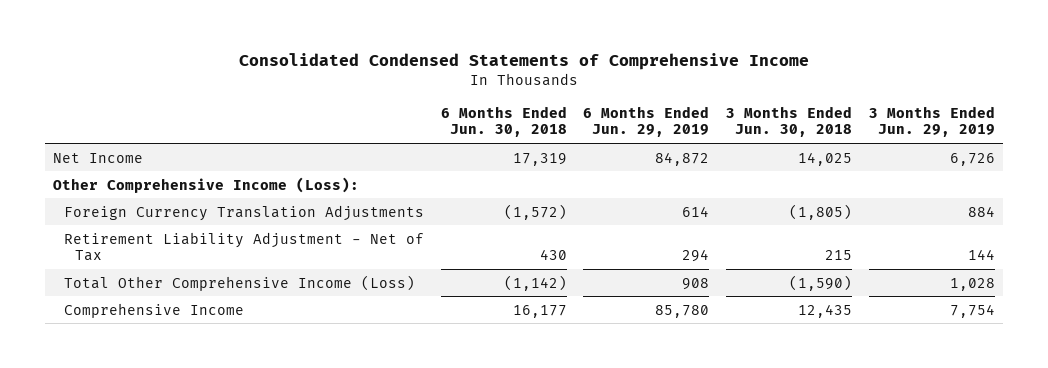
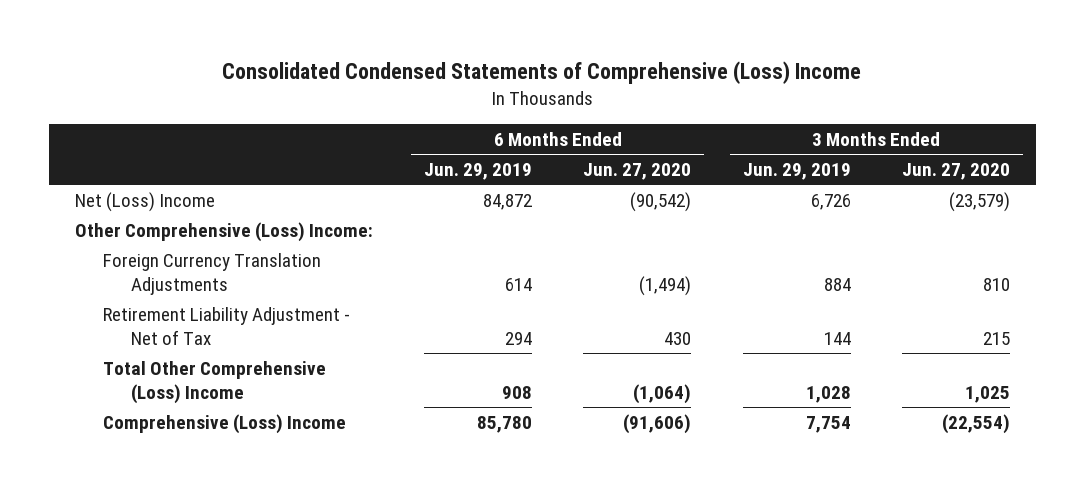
- Consolidated Condensed Statements of Comprehensive Income
+ Consolidated Condensed Statements of Comprehensive (Loss) Income
- | 6 Months Ended Jun. 30, 2018 | 6 Months Ended Jun. 29, 2019 | 3 Months Ended Jun. 30, 2018 | 3 Months Ended Jun. 29, 2019
+ | 6 Months Ended Jun. 29, 2019 | 6 Months Ended Jun. 27, 2020 | 3 Months Ended Jun. 29, 2019 | 3 Months Ended Jun. 27, 2020
- Net Income | 17,319 | 84,872 | 14,025 | 6,726
- Other Comprehensive Income (Loss):
+ Net (Loss) Income | 84,872 | (90,542) | 6,726 | (23,579)
+ Other Comprehensive (Loss) Income:
- Total Other Comprehensive Income (Loss) | (1,142) | 908 | (1,590) | 1,028
- Comprehensive Income | 16,177 | 85,780 | 12,435 | 7,754
+ Total Other Comprehensive (Loss) Income | 908 | (1,064) | 1,028 | 1,025
+ Comprehensive (Loss) Income | 85,780 | (91,606) | 7,754 | (22,554)

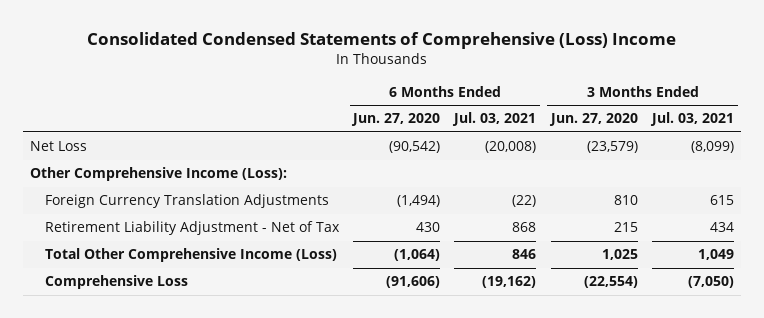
- | 6 Months Ended Jun. 29, 2019 | 6 Months Ended Jun. 27, 2020 | 3 Months Ended Jun. 29, 2019 | 3 Months Ended Jun. 27, 2020
+ | 6 Months Ended Jun. 27, 2020 | 6 Months Ended Jul. 03, 2021 | 3 Months Ended Jun. 27, 2020 | 3 Months Ended Jul. 03, 2021
- Net (Loss) Income | 84,872 | (90,542) | 6,726 | (23,579)
- Other Comprehensive (Loss) Income:
+ Net Loss | (90,542) | (20,008) | (23,579) | (8,099)
+ Other Comprehensive Income (Loss):
- Total Other Comprehensive (Loss) Income | 908 | (1,064) | 1,028 | 1,025
- Comprehensive (Loss) Income | 85,780 | (91,606) | 7,754 | (22,554)
+ Total Other Comprehensive Income (Loss) | (1,064) | 846 | 1,025 | 1,049
+ Comprehensive Loss | (91,606) | (19,162) | (22,554) | (7,050)

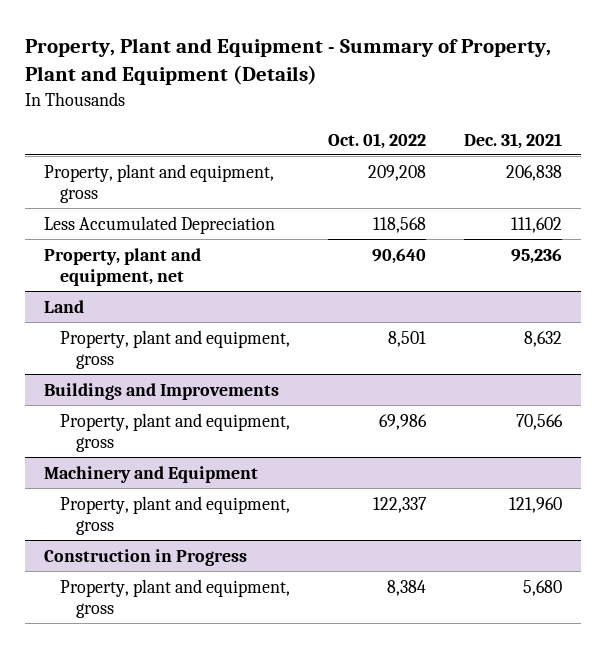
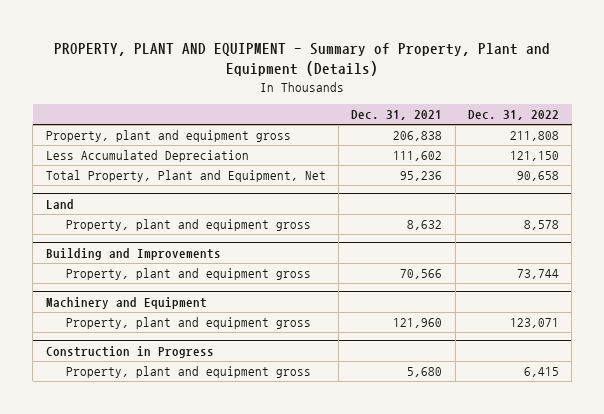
- Property, Plant and Equipment - Summary of Property, Plant and Equipment (Details)
+ PROPERTY, PLANT AND EQUIPMENT - Summary of Property, Plant and Equipment (Details)
- | Oct. 01, 2022 | Dec. 31, 2021
+ | Dec. 31, 2021 | Dec. 31, 2022
- Property, plant and equipment, gross | 209,208 | 206,838
+ Property, plant and equipment gross | 206,838 | 211,808
- Property, plant and equipment, net | 90,640 | 95,236
+ Total Property, Plant and Equipment, Net | 95,236 | 90,658
@ Land
- Property, plant and equipment, gross | 8,501 | 8,632
- Buildings and Improvements
- Property, plant and equipment, gross | 69,986 | 70,566
@ Land
+ Property, plant and equipment gross | 8,632 | 8,578
+ Building and Improvements
+ Property, plant and equipment gross | 70,566 | 73,744
@ Machinery and Equipment
- Property, plant and equipment, gross | 122,337 | 121,960
+ Property, plant and equipment gross | 121,960 | 123,071
@ Construction in Progress
- Property, plant and equipment, gross | 8,384 | 5,680
+ Property, plant and equipment gross | 5,680 | 6,415

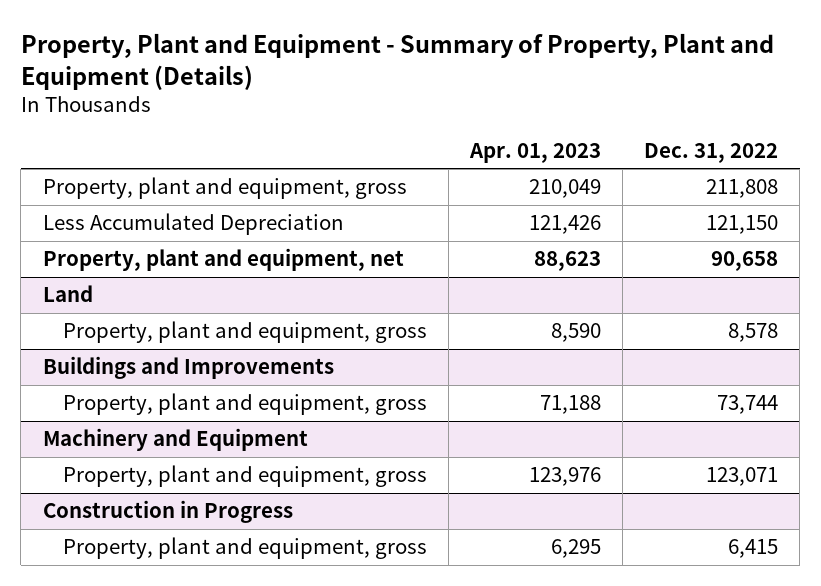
- PROPERTY, PLANT AND EQUIPMENT - Summary of Property, Plant and Equipment (Details)
+ Property, Plant and Equipment - Summary of Property, Plant and Equipment (Details)
- | Dec. 31, 2021 | Dec. 31, 2022
+ | Apr. 01, 2023 | Dec. 31, 2022
- Property, plant and equipment gross | 206,838 | 211,808
+ Property, plant and equipment, gross | 210,049 | 211,808
- Total Property, Plant and Equipment, Net | 95,236 | 90,658
+ Property, plant and equipment, net | 88,623 | 90,658
@ Land
- Property, plant and equipment gross | 8,632 | 8,578
- Building and Improvements
- Property, plant and equipment gross | 70,566 | 73,744
@ Land
+ Property, plant and equipment, gross | 8,590 | 8,578
+ Buildings and Improvements
+ Property, plant and equipment, gross | 71,188 | 73,744
@ Machinery and Equipment
- Property, plant and equipment gross | 121,960 | 123,071
+ Property, plant and equipment, gross | 123,976 | 123,071
@ Construction in Progress
- Property, plant and equipment gross | 5,680 | 6,415
+ Property, plant and equipment, gross | 6,295 | 6,415

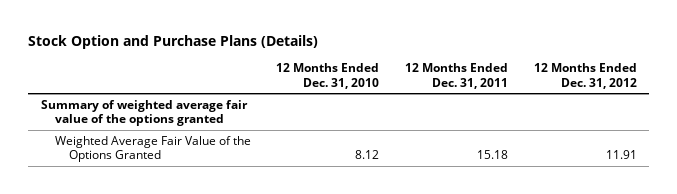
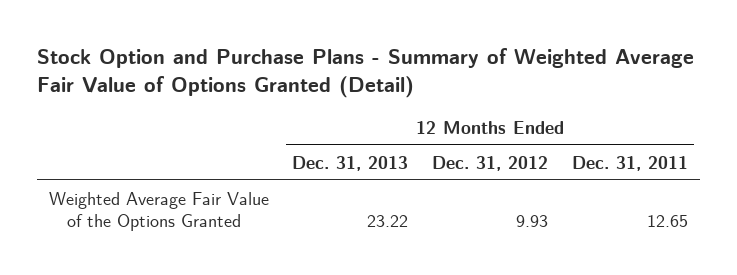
- Stock Option and Purchase Plans (Details)
+ Stock Option and Purchase Plans - Summary of Weighted Average Fair Value of Options Granted (Detail)
- | 12 Months Ended Dec. 31, 2010 | 12 Months Ended Dec. 31, 2011 | 12 Months Ended Dec. 31, 2012
+ | 12 Months Ended Dec. 31, 2013 | 12 Months Ended Dec. 31, 2012 | 12 Months Ended Dec. 31, 2011
- Summary of weighted average fair value of the options granted
- Weighted Average Fair Value of the Options Granted | 8.12 | 15.18 | 11.91
+ Weighted Average Fair Value of the Options Granted | 23.22 | 9.93 | 12.65

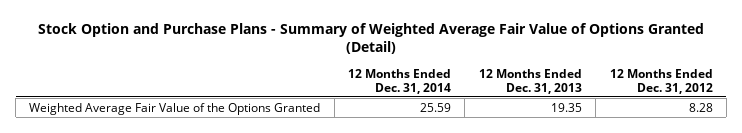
- | 12 Months Ended Dec. 31, 2013 | 12 Months Ended Dec. 31, 2012 | 12 Months Ended Dec. 31, 2011
+ | 12 Months Ended Dec. 31, 2014 | 12 Months Ended Dec. 31, 2013 | 12 Months Ended Dec. 31, 2012
- Weighted Average Fair Value of the Options Granted | 23.22 | 9.93 | 12.65
+ Weighted Average Fair Value of the Options Granted | 25.59 | 19.35 | 8.28

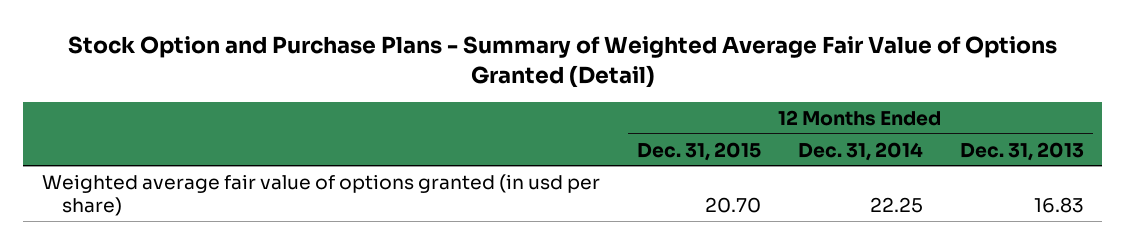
- | 12 Months Ended Dec. 31, 2014 | 12 Months Ended Dec. 31, 2013 | 12 Months Ended Dec. 31, 2012
+ | 12 Months Ended Dec. 31, 2015 | 12 Months Ended Dec. 31, 2014 | 12 Months Ended Dec. 31, 2013
- Weighted Average Fair Value of the Options Granted | 25.59 | 19.35 | 8.28
+ Weighted average fair value of options granted (in usd per share) | 20.70 | 22.25 | 16.83

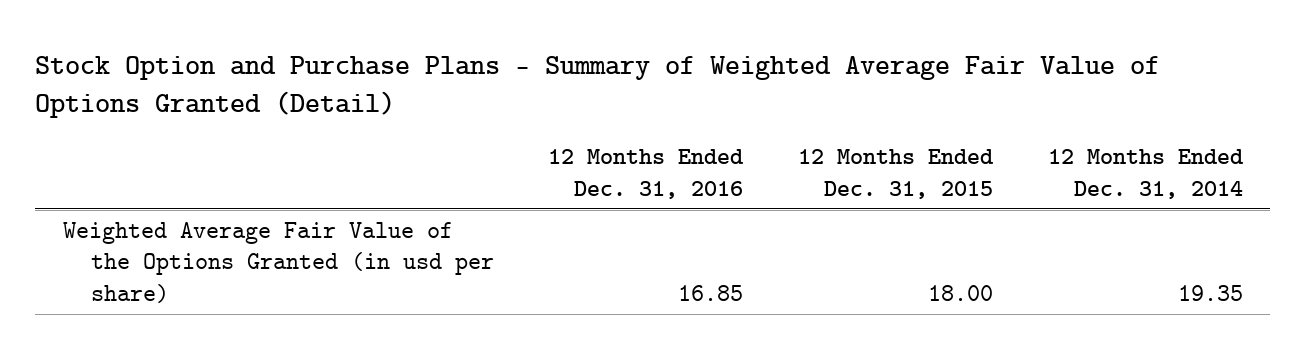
- | 12 Months Ended Dec. 31, 2015 | 12 Months Ended Dec. 31, 2014 | 12 Months Ended Dec. 31, 2013
+ | 12 Months Ended Dec. 31, 2016 | 12 Months Ended Dec. 31, 2015 | 12 Months Ended Dec. 31, 2014
- Weighted average fair value of options granted (in usd per share) | 20.70 | 22.25 | 16.83
+ Weighted Average Fair Value of the Options Granted (in usd per share) | 16.85 | 18.00 | 19.35

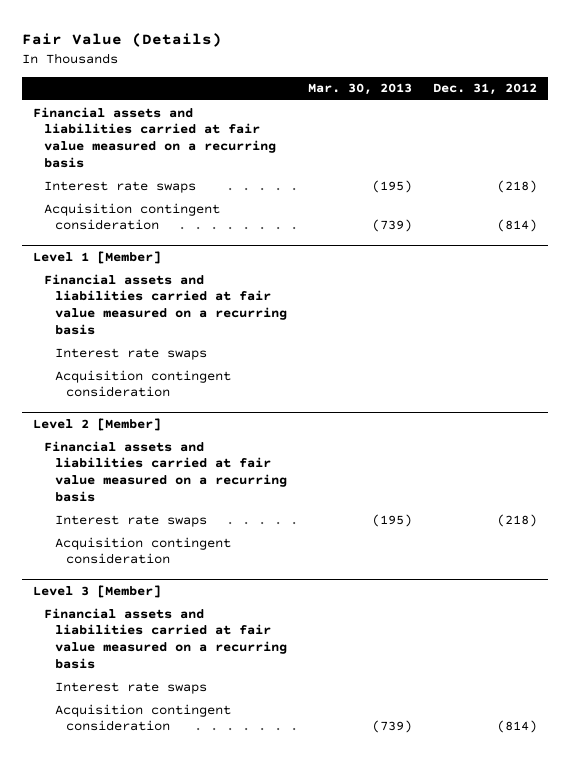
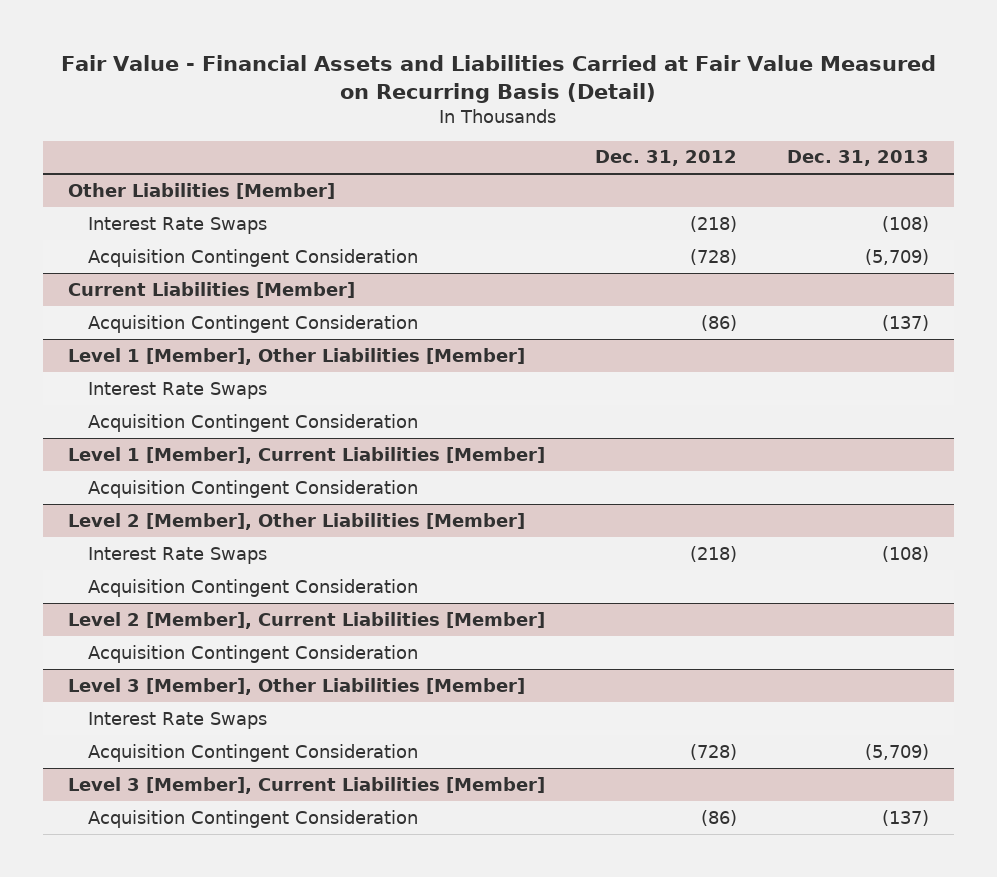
- Fair Value (Details)
+ Fair Value - Financial Assets and Liabilities Carried at Fair Value Measured on Recurring Basis (Detail)
- | Mar. 30, 2013 | Dec. 31, 2012
+ | Dec. 31, 2012 | Dec. 31, 2013
- Financial assets and liabilities carried at fair value measured on a recurring basis
- Interest rate swaps | (195) | (218)
- Acquisition contingent consideration | (739) | (814)
- Level 1 [Member]
- Financial assets and liabilities carried at fair value measured on a recurring basis
- Interest rate swaps
- Acquisition contingent consideration
- Level 2 [Member]
- Financial assets and liabilities carried at fair value measured on a recurring basis
- Interest rate swaps | (195) | (218)
- Acquisition contingent consideration
- Level 3 [Member]
- Financial assets and liabilities carried at fair value measured on a recurring basis
- Interest rate swaps
- Acquisition contingent consideration | (739) | (814)
+ Other Liabilities [Member]
+ Interest Rate Swaps | (218) | (108)
+ Acquisition Contingent Consideration | (728) | (5,709)
+ Current Liabilities [Member]
+ Acquisition Contingent Consideration | (86) | (137)
+ Level 1 [Member], Other Liabilities [Member]
+ Interest Rate Swaps
+ Acquisition Contingent Consideration
+ Level 1 [Member], Current Liabilities [Member]
+ Acquisition Contingent Consideration
+ Level 2 [Member], Other Liabilities [Member]
+ Interest Rate Swaps | (218) | (108)
+ Acquisition Contingent Consideration
+ Level 2 [Member], Current Liabilities [Member]
+ Acquisition Contingent Consideration
+ Level 3 [Member], Other Liabilities [Member]
+ Interest Rate Swaps
+ Acquisition Contingent Consideration | (728) | (5,709)
+ Level 3 [Member], Current Liabilities [Member]
+ Acquisition Contingent Consideration | (86) | (137)

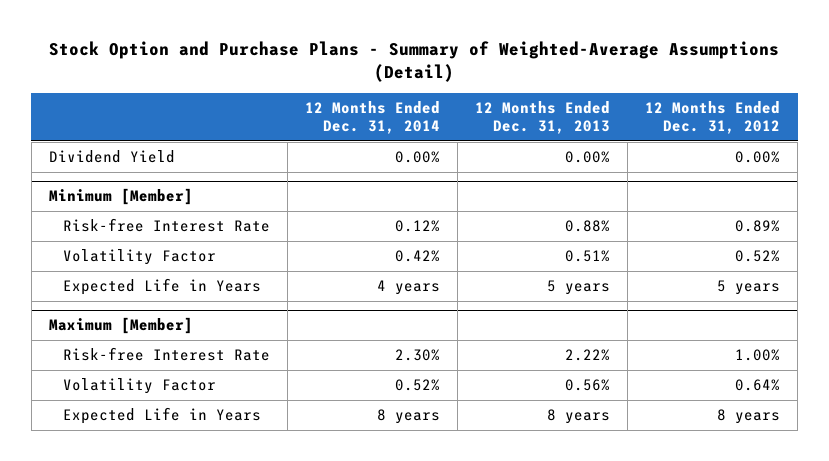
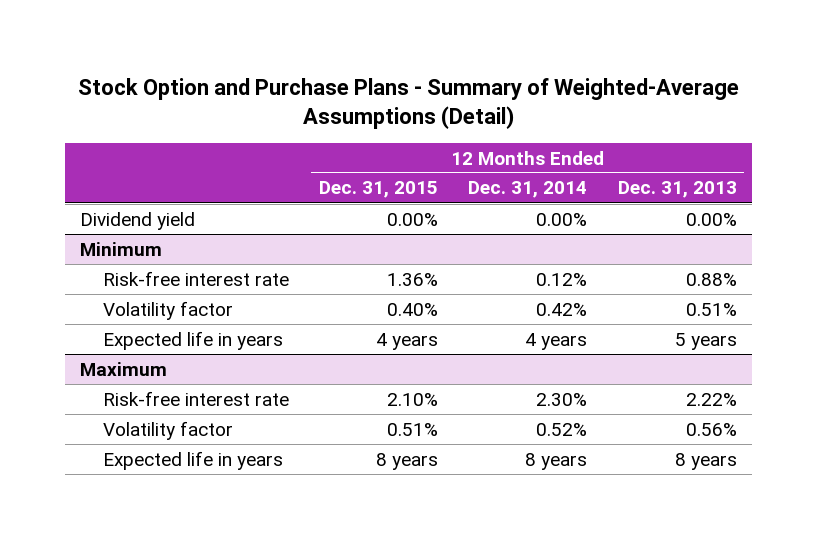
- | 12 Months Ended Dec. 31, 2014 | 12 Months Ended Dec. 31, 2013 | 12 Months Ended Dec. 31, 2012
+ | 12 Months Ended Dec. 31, 2015 | 12 Months Ended Dec. 31, 2014 | 12 Months Ended Dec. 31, 2013
- Dividend Yield | 0.00% | 0.00% | 0.00%
- Minimum [Member]
- Risk-free Interest Rate | 0.12% | 0.88% | 0.89%
- Volatility Factor | 0.42% | 0.51% | 0.52%
- Expected Life in Years | 4 years | 5 years | 5 years
- Maximum [Member]
- Risk-free Interest Rate | 2.30% | 2.22% | 1.00%
- Volatility Factor | 0.52% | 0.56% | 0.64%
- Expected Life in Years | 8 years | 8 years | 8 years
+ Dividend yield | 0.00% | 0.00% | 0.00%
+ Minimum
+ Risk-free interest rate | 1.36% | 0.12% | 0.88%
+ Volatility factor | 0.40% | 0.42% | 0.51%
+ Expected life in years | 4 years | 4 years | 5 years
+ Maximum
+ Risk-free interest rate | 2.10% | 2.30% | 2.22%
+ Volatility factor | 0.51% | 0.52% | 0.56%
+ Expected life in years | 8 years | 8 years | 8 years

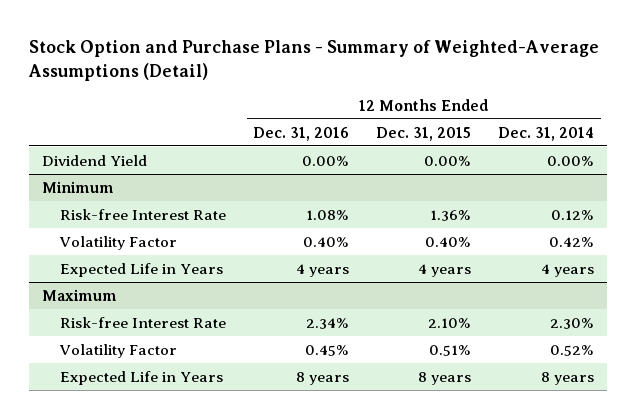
- | 12 Months Ended Dec. 31, 2015 | 12 Months Ended Dec. 31, 2014 | 12 Months Ended Dec. 31, 2013
+ | 12 Months Ended Dec. 31, 2016 | 12 Months Ended Dec. 31, 2015 | 12 Months Ended Dec. 31, 2014
- Dividend yield | 0.00% | 0.00% | 0.00%
+ Dividend Yield | 0.00% | 0.00% | 0.00%
@ Minimum
- Risk-free interest rate | 1.36% | 0.12% | 0.88%
- Volatility factor | 0.40% | 0.42% | 0.51%
- Expected life in years | 4 years | 4 years | 5 years
+ Risk-free Interest Rate | 1.08% | 1.36% | 0.12%
+ Volatility Factor | 0.40% | 0.40% | 0.42%
+ Expected Life in Years | 4 years | 4 years | 4 years
@ Maximum
- Risk-free interest rate | 2.10% | 2.30% | 2.22%
- Volatility factor | 0.51% | 0.52% | 0.56%
- Expected life in years | 8 years | 8 years | 8 years
+ Risk-free Interest Rate | 2.34% | 2.10% | 2.30%
+ Volatility Factor | 0.45% | 0.51% | 0.52%
+ Expected Life in Years | 8 years | 8 years | 8 years

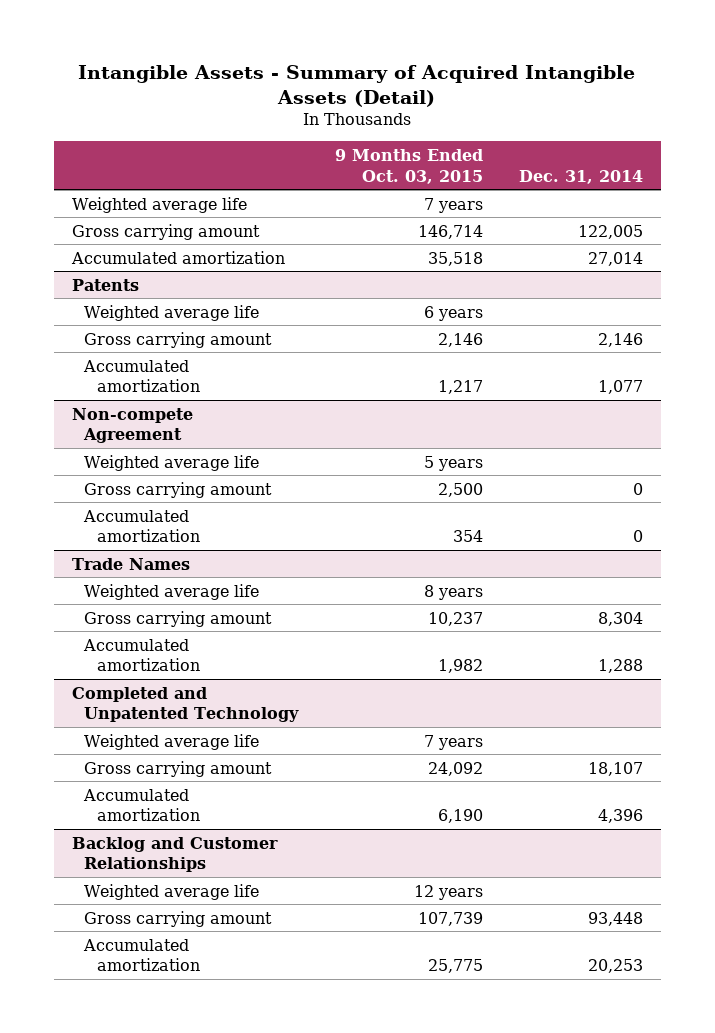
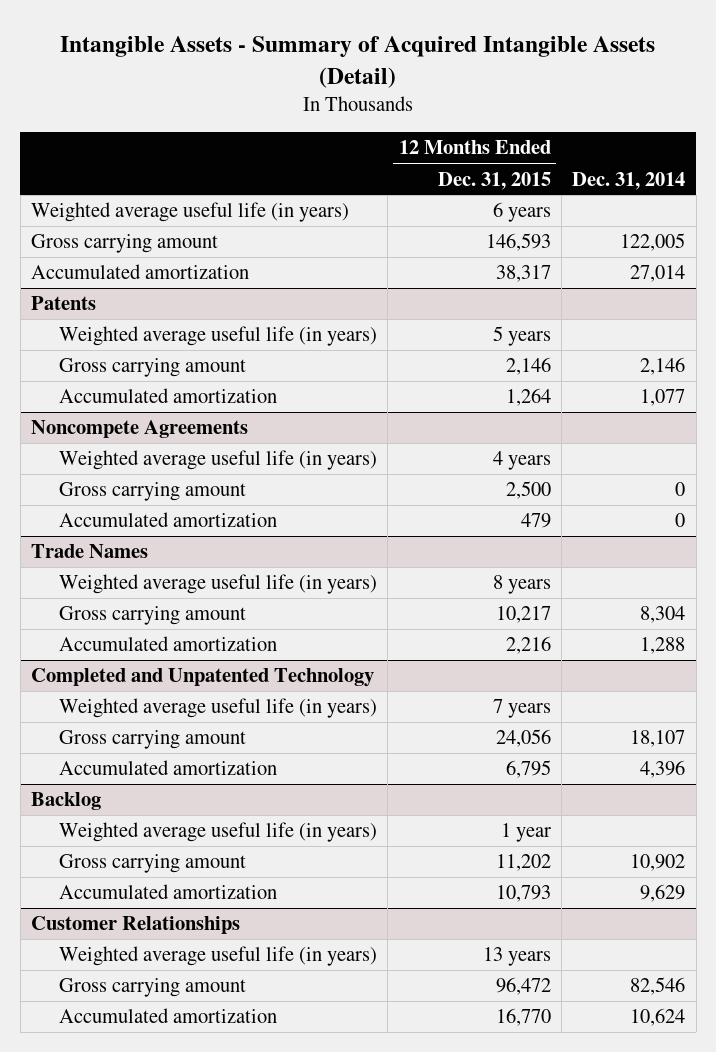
- | 9 Months Ended Oct. 03, 2015 | Dec. 31, 2014
+ | 12 Months Ended Dec. 31, 2015 | Dec. 31, 2014
- Weighted average life | 7 years |
+ Weighted average useful life (in years) | 6 years |
@ Patents
- Weighted average life | 6 years |
+ Weighted average useful life (in years) | 5 years |
- Non-compete Agreement
- Weighted average life | 5 years |
+ Noncompete Agreements
+ Weighted average useful life (in years) | 4 years |
@ Trade Names
- Weighted average life | 8 years |
+ Weighted average useful life (in years) | 8 years |
@ Completed and Unpatented Technology
- Weighted average life | 7 years |
+ Weighted average useful life (in years) | 7 years |
- Backlog and Customer Relationships
- Weighted average life | 12 years |
- Gross carrying amount | 107,739 | 93,448
- Accumulated amortization | 25,775 | 20,253
+ Backlog
+ Weighted average useful life (in years) | 1 year |
+ Gross carrying amount | 11,202 | 10,902
+ Accumulated amortization | 10,793 | 9,629
+ Customer Relationships
+ Weighted average useful life (in years) | 13 years |
+ Gross carrying amount | 96,472 | 82,546
+ Accumulated amortization | 16,770 | 10,624

